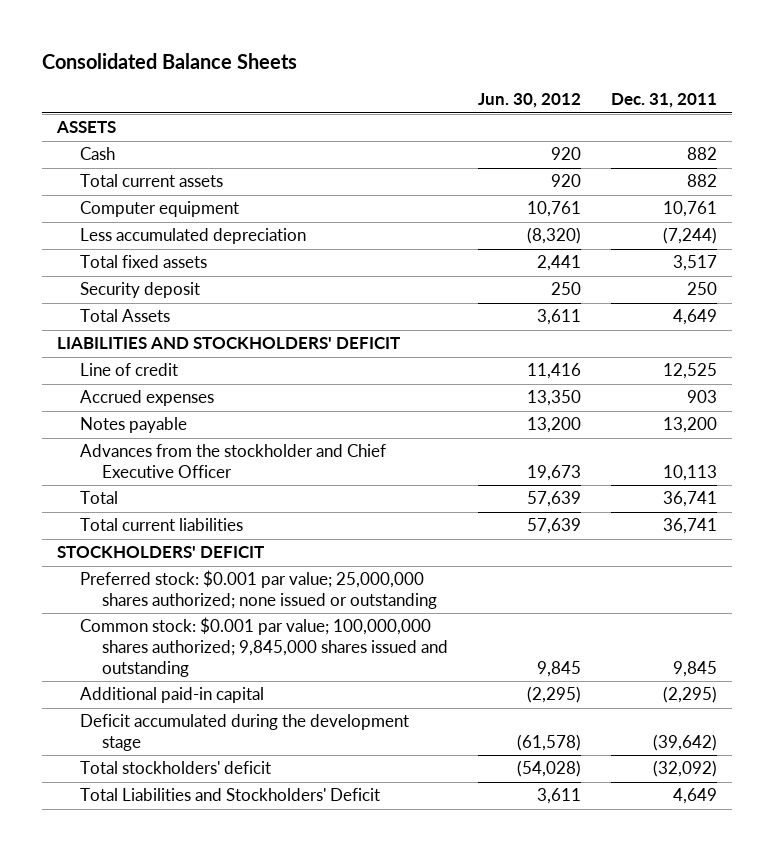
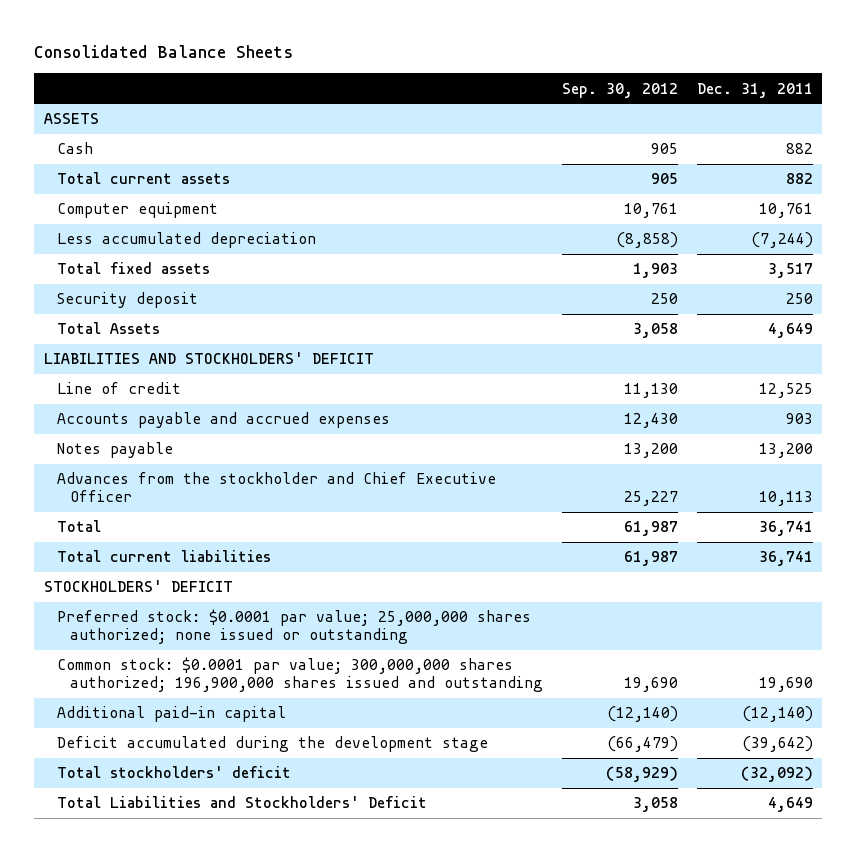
- | Jun. 30, 2012 | Dec. 31, 2011
+ | Sep. 30, 2012 | Dec. 31, 2011
- Accrued expenses | 13,350 | 903
+ Accounts payable and accrued expenses | 12,430 | 903
- Preferred stock: $0.001 par value; 25,000,000 shares authorized; none issued or outstanding
- Common stock: $0.001 par value; 100,000,000 shares authorized; 9,845,000 shares issued and outstanding | 9,845 | 9,845
- Additional paid-in capital | (2,295) | (2,295)
+ Preferred stock: $0.0001 par value; 25,000,000 shares authorized; none issued or outstanding
+ Common stock: $0.0001 par value; 300,000,000 shares authorized; 196,900,000 shares issued and outstanding | 19,690 | 19,690
+ Additional paid-in capital | (12,140) | (12,140)

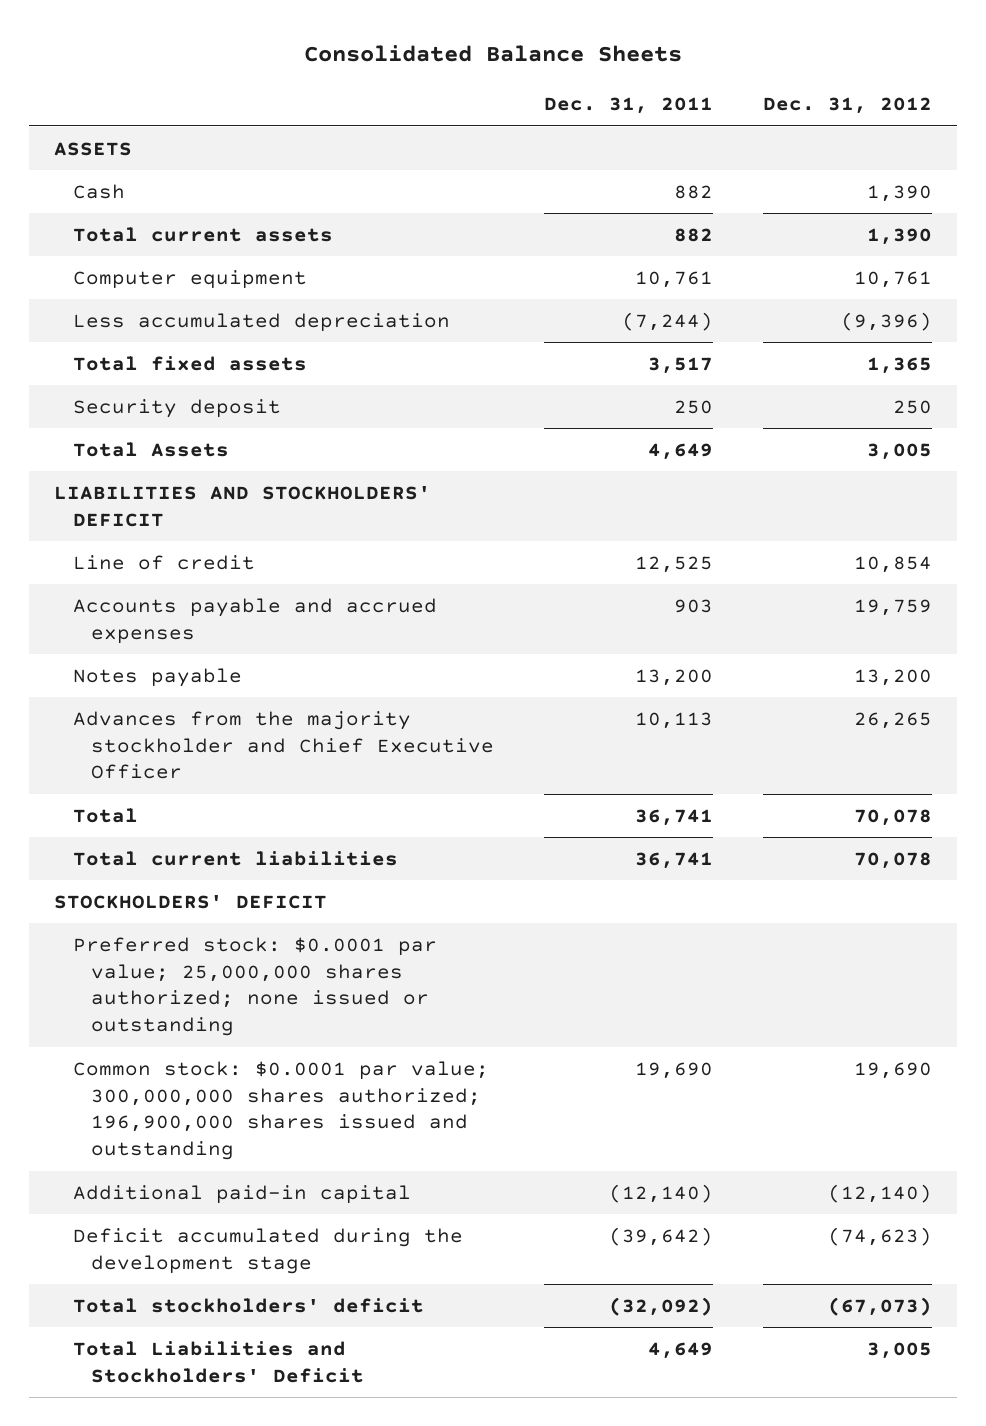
- | Sep. 30, 2012 | Dec. 31, 2011
+ | Dec. 31, 2011 | Dec. 31, 2012
- Advances from the stockholder and Chief Executive Officer | 25,227 | 10,113
+ Advances from the majority stockholder and Chief Executive Officer | 10,113 | 26,265

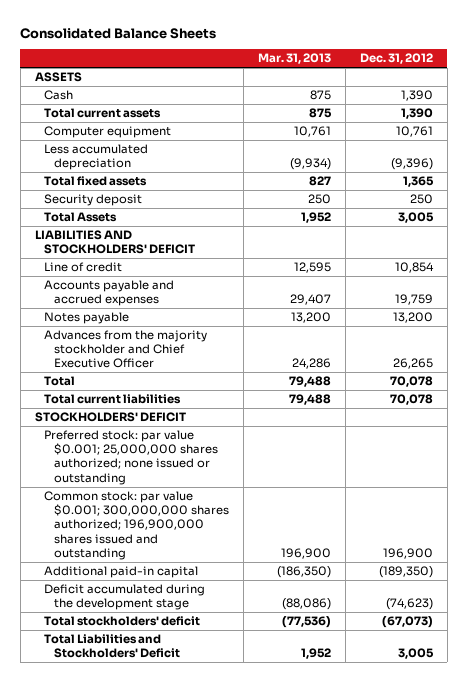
- | Dec. 31, 2011 | Dec. 31, 2012
+ | Mar. 31, 2013 | Dec. 31, 2012
- Preferred stock: $0.0001 par value; 25,000,000 shares authorized; none issued or outstanding
- Common stock: $0.0001 par value; 300,000,000 shares authorized; 196,900,000 shares issued and outstanding | 19,690 | 19,690
- Additional paid-in capital | (12,140) | (12,140)
+ Preferred stock: par value $0.001; 25,000,000 shares authorized; none issued or outstanding
+ Common stock: par value $0.001; 300,000,000 shares authorized; 196,900,000 shares issued and outstanding | 196,900 | 196,900
+ Additional paid-in capital | (186,350) | (189,350)

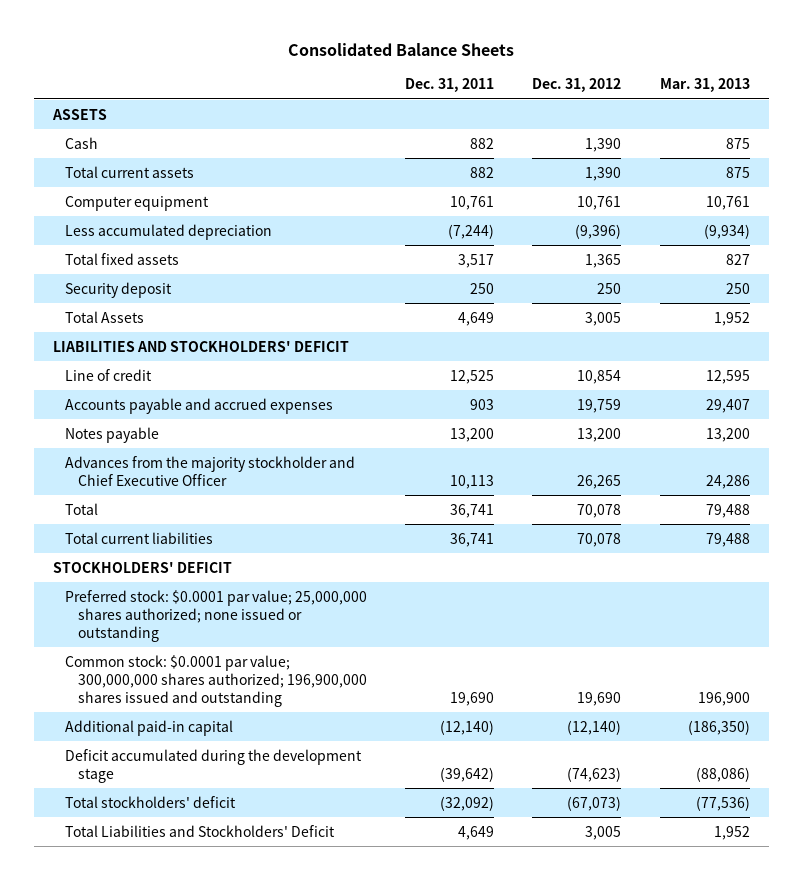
- | Mar. 31, 2013 | Dec. 31, 2012
+ | Dec. 31, 2011 | Dec. 31, 2012 | Mar. 31, 2013
- Preferred stock: par value $0.001; 25,000,000 shares authorized; none issued or outstanding
- Common stock: par value $0.001; 300,000,000 shares authorized; 196,900,000 shares issued and outstanding | 196,900 | 196,900
- Additional paid-in capital | (186,350) | (189,350)
+ Preferred stock: $0.0001 par value; 25,000,000 shares authorized; none issued or outstanding
+ Common stock: $0.0001 par value; 300,000,000 shares authorized; 196,900,000 shares issued and outstanding | 19,690 | 19,690 | 196,900
+ Additional paid-in capital | (12,140) | (12,140) | (186,350)

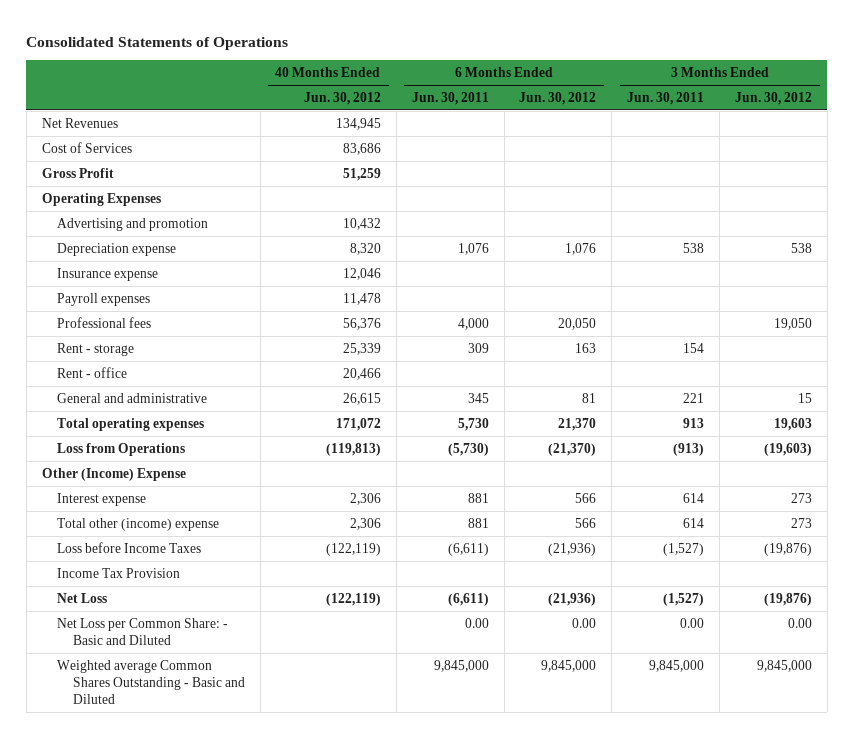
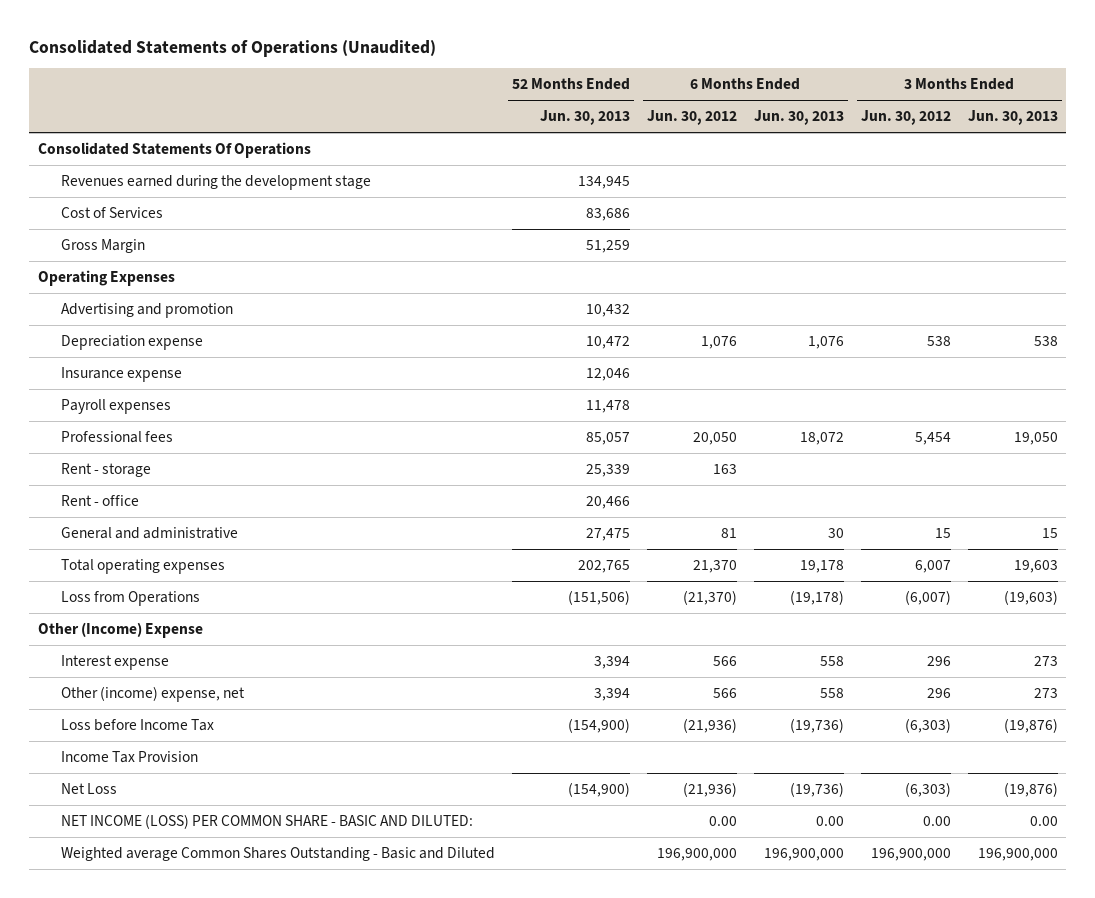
- Consolidated Statements of Operations
+ Consolidated Statements of Operations (Unaudited)
- | 40 Months Ended Jun. 30, 2012 | 6 Months Ended Jun. 30, 2011 | 6 Months Ended Jun. 30, 2012 | 3 Months Ended Jun. 30, 2011 | 3 Months Ended Jun. 30, 2012
+ | 52 Months Ended Jun. 30, 2013 | 6 Months Ended Jun. 30, 2012 | 6 Months Ended Jun. 30, 2013 | 3 Months Ended Jun. 30, 2012 | 3 Months Ended Jun. 30, 2013
- Net Revenues | 134,945 | | | |
+ Consolidated Statements Of Operations
+ Revenues earned during the development stage | 134,945 | | | |
- Gross Profit | 51,259 | | | |
+ Gross Margin | 51,259 | | | |
- Professional fees | 56,376 | 4,000 | 20,050 | | 19,050
+ Professional fees | 85,057 | 20,050 | 18,072 | 5,454 | 19,050
- Total operating expenses | 171,072 | 5,730 | 21,370 | 913 | 19,603
- Loss from Operations | (119,813) | (5,730) | (21,370) | (913) | (19,603)
+ Total operating expenses | 202,765 | 21,370 | 19,178 | 6,007 | 19,603
+ Loss from Operations | (151,506) | (21,370) | (19,178) | (6,007) | (19,603)
- Interest expense | 2,306 | 881 | 566 | 614 | 273
- Total other (income) expense | 2,306 | 881 | 566 | 614 | 273
- Loss before Income Taxes | (122,119) | (6,611) | (21,936) | (1,527) | (19,876)
+ Interest expense | 3,394 | 566 | 558 | 296 | 273
+ Other (income) expense, net | 3,394 | 566 | 558 | 296 | 273
+ Loss before Income Tax | (154,900) | (21,936) | (19,736) | (6,303) | (19,876)
- Net Loss | (122,119) | (6,611) | (21,936) | (1,527) | (19,876)
- Net Loss per Common Share: - Basic and Diluted | | 0.00 | 0.00 | 0.00 | 0.00
- Weighted average Common Shares Outstanding - Basic and Diluted | | 9,845,000 | 9,845,000 | 9,845,000 | 9,845,000
+ Net Loss | (154,900) | (21,936) | (19,736) | (6,303) | (19,876)
+ NET INCOME (LOSS) PER COMMON SHARE - BASIC AND DILUTED: | | 0.00 | 0.00 | 0.00 | 0.00
+ Weighted average Common Shares Outstanding - Basic and Diluted | | 196,900,000 | 196,900,000 | 196,900,000 | 196,900,000

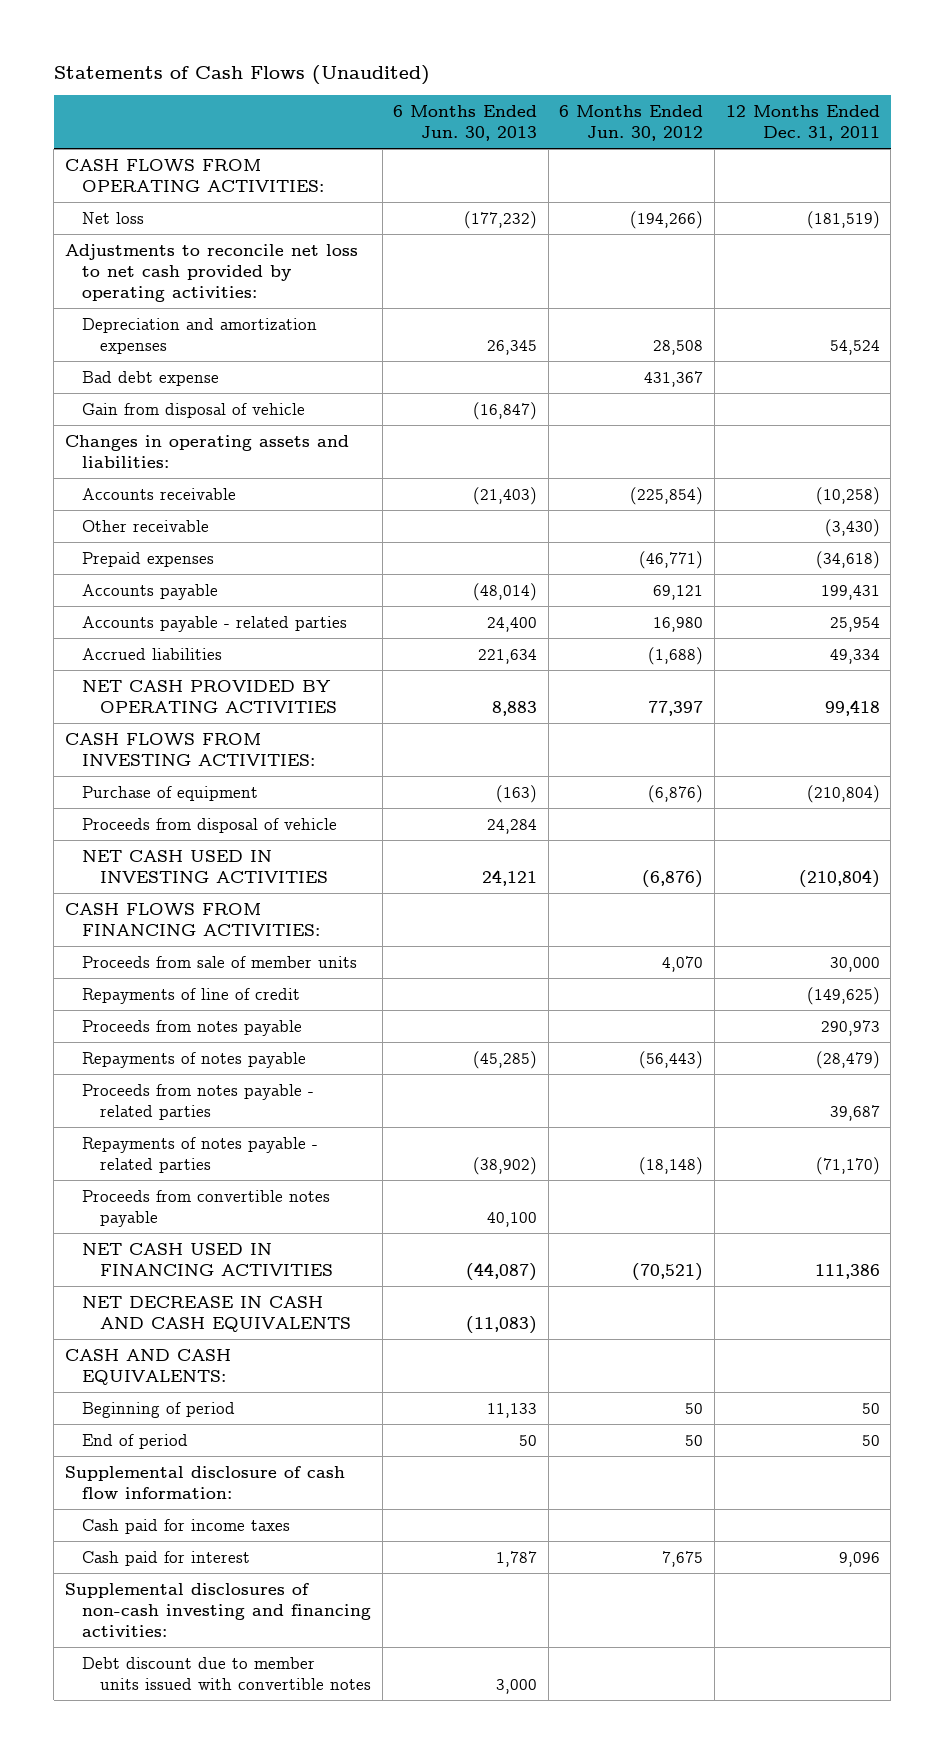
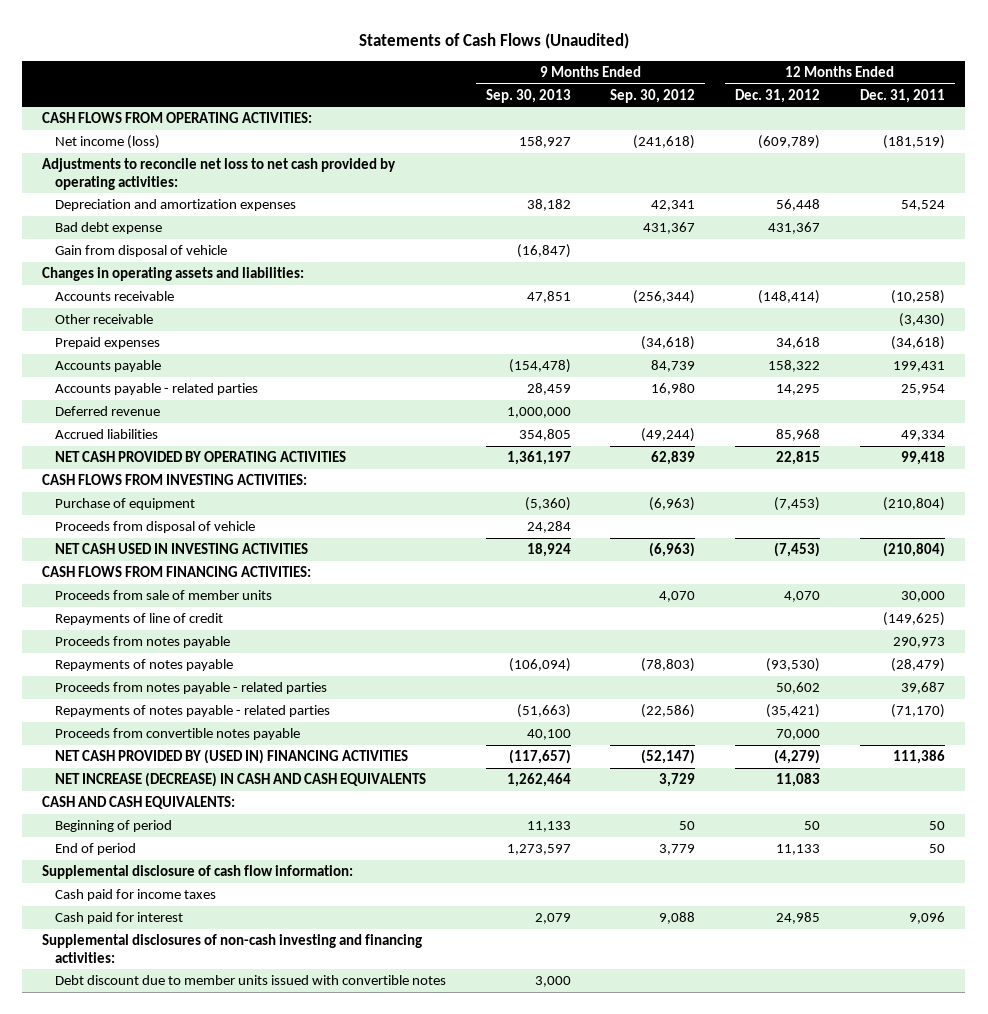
- | 6 Months Ended Jun. 30, 2013 | 6 Months Ended Jun. 30, 2012 | 12 Months Ended Dec. 31, 2011
+ | 9 Months Ended Sep. 30, 2013 | 9 Months Ended Sep. 30, 2012 | 12 Months Ended Dec. 31, 2012 | 12 Months Ended Dec. 31, 2011
- Net loss | (177,232) | (194,266) | (181,519)
+ Net income (loss) | 158,927 | (241,618) | (609,789) | (181,519)
+ Deferred revenue | 1,000,000 | | |
- NET CASH USED IN FINANCING ACTIVITIES | (44,087) | (70,521) | 111,386
- NET DECREASE IN CASH AND CASH EQUIVALENTS | (11,083) | |
+ NET CASH PROVIDED BY (USED IN) FINANCING ACTIVITIES | (117,657) | (52,147) | (4,279) | 111,386
+ NET INCREASE (DECREASE) IN CASH AND CASH EQUIVALENTS | 1,262,464 | 3,729 | 11,083 |

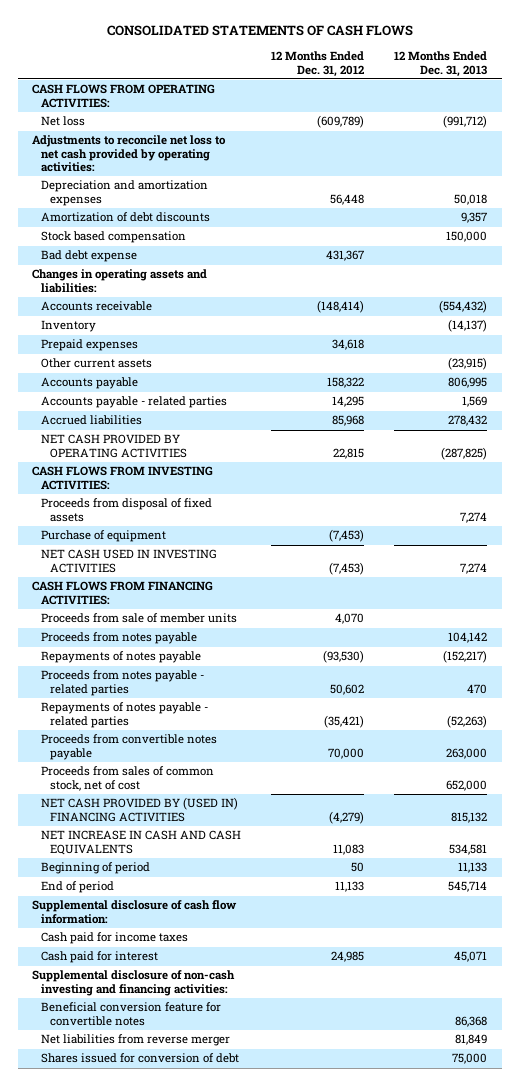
- Statements of Cash Flows (Unaudited)
+ CONSOLIDATED STATEMENTS OF CASH FLOWS
- | 9 Months Ended Sep. 30, 2013 | 9 Months Ended Sep. 30, 2012 | 12 Months Ended Dec. 31, 2012 | 12 Months Ended Dec. 31, 2011
+ | 12 Months Ended Dec. 31, 2012 | 12 Months Ended Dec. 31, 2013
- Net income (loss) | 158,927 | (241,618) | (609,789) | (181,519)
+ Net loss | (609,789) | (991,712)
+ Amortization of debt discounts | | 9,357
+ Stock based compensation | | 150,000
- Gain from disposal of vehicle | (16,847) | | |
- Other receivable | | | | (3,430)
+ Inventory | | (14,137)
+ Other current assets | | (23,915)
- Deferred revenue | 1,000,000 | | |
+ Proceeds from disposal of fixed assets | | 7,274
- Proceeds from disposal of vehicle | 24,284 | | |
- Repayments of line of credit | | | | (149,625)
+ Proceeds from sales of common stock, net of cost | | 652,000
- NET INCREASE (DECREASE) IN CASH AND CASH EQUIVALENTS | 1,262,464 | 3,729 | 11,083 |
- CASH AND CASH EQUIVALENTS:
+ NET INCREASE IN CASH AND CASH EQUIVALENTS | 11,083 | 534,581
- Supplemental disclosures of non-cash investing and financing activities:
- Debt discount due to member units issued with convertible notes | 3,000 | | |
+ Supplemental disclosure of non-cash investing and financing activities:
+ Beneficial conversion feature for convertible notes | | 86,368
+ Net liabilities from reverse merger | | 81,849
+ Shares issued for conversion of debt | | 75,000

